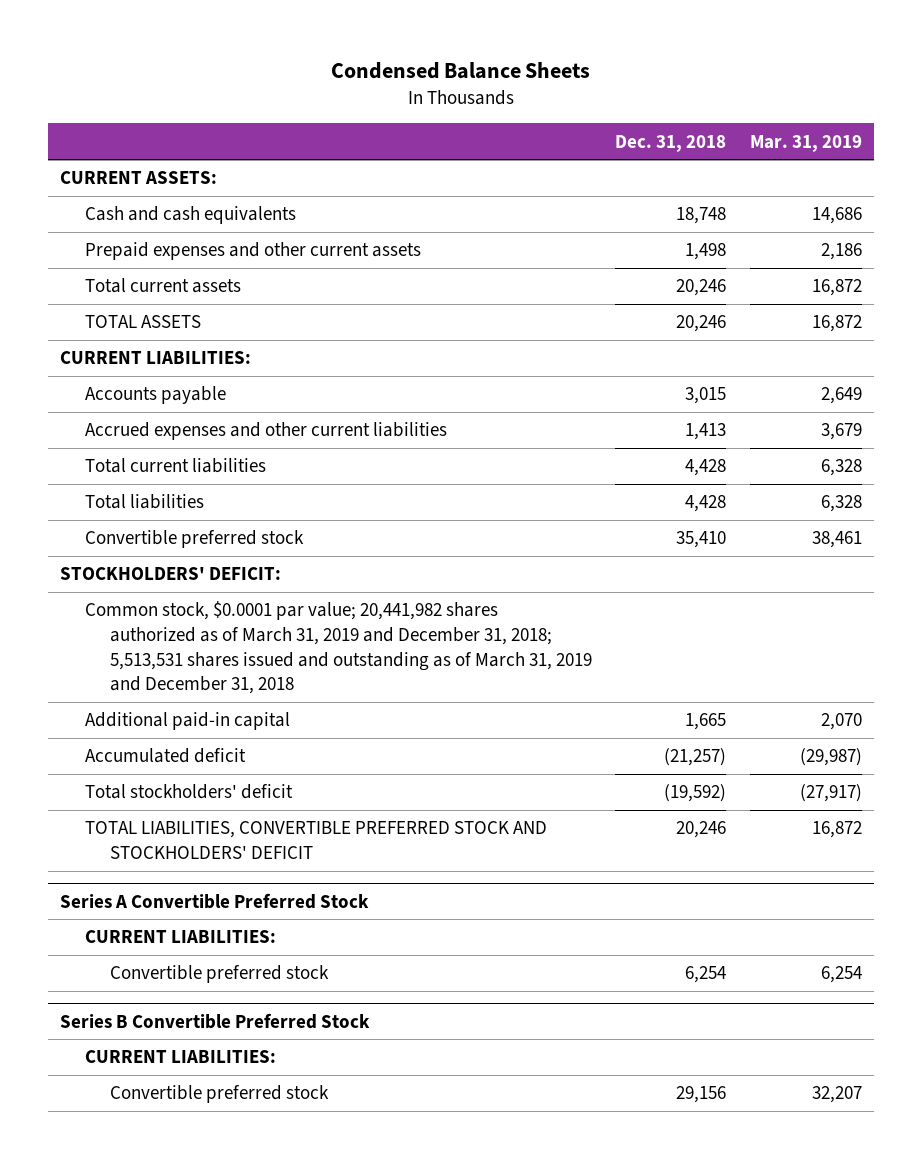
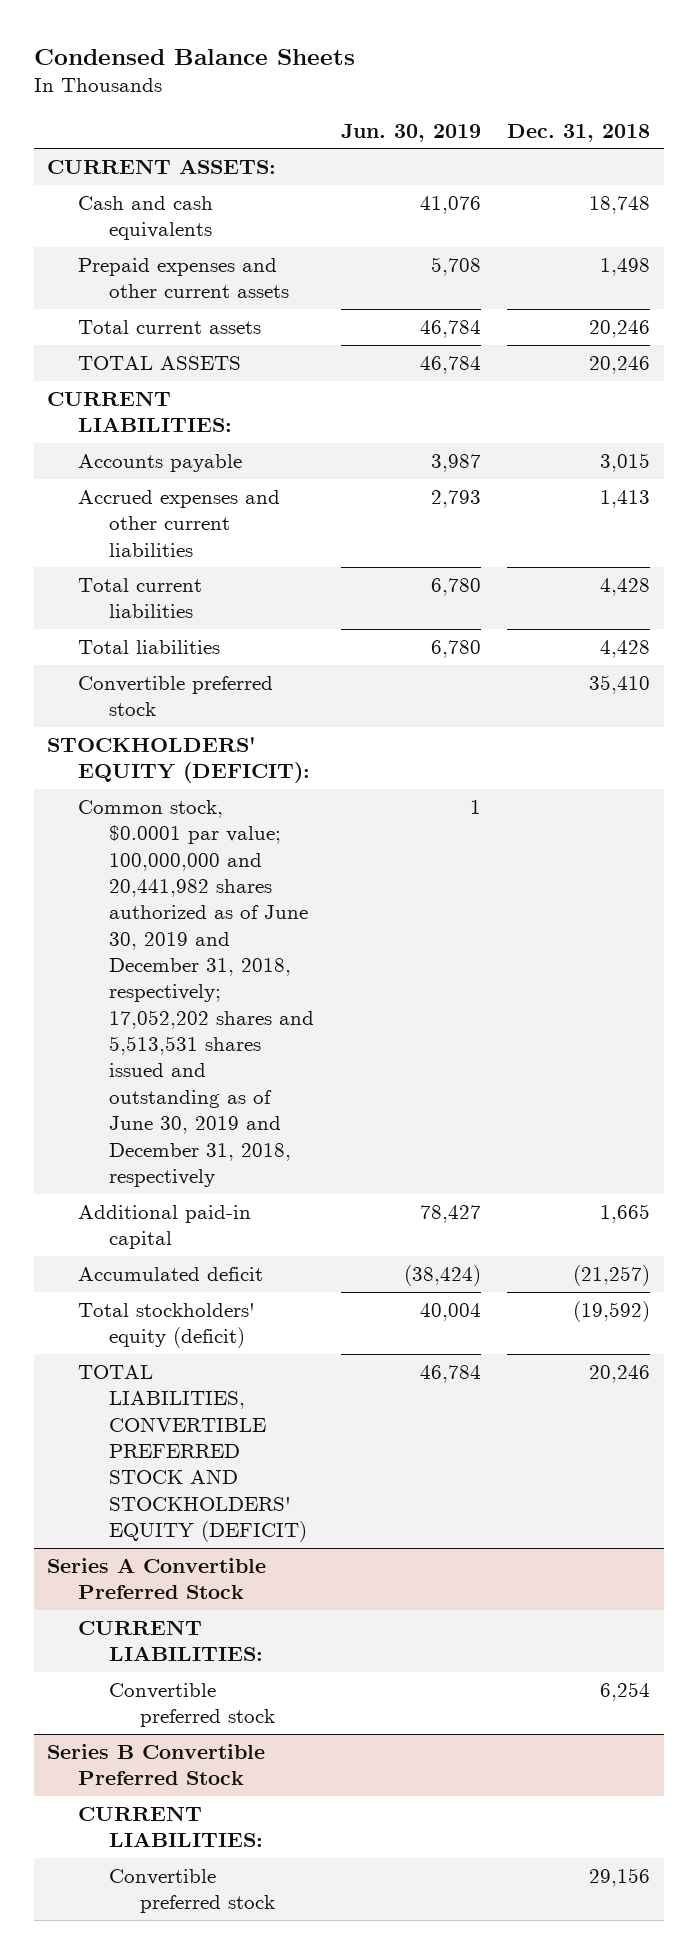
- | Dec. 31, 2018 | Mar. 31, 2019
+ | Jun. 30, 2019 | Dec. 31, 2018
- STOCKHOLDERS' DEFICIT:
- Common stock, $0.0001 par value; 20,441,982 shares authorized as of March 31, 2019 and December 31, 2018; 5,513,531 shares issued and outstanding as of March 31, 2019 and December 31, 2018
+ STOCKHOLDERS' EQUITY (DEFICIT):
+ Common stock, $0.0001 par value; 100,000,000 and 20,441,982 shares authorized as of June 30, 2019 and December 31, 2018, respectively; 17,052,202 shares and 5,513,531 shares issued and outstanding as of June 30, 2019 and December 31, 2018, respectively | 1 |
- Total stockholders' deficit | (19,592) | (27,917)
- TOTAL LIABILITIES, CONVERTIBLE PREFERRED STOCK AND STOCKHOLDERS' DEFICIT | 20,246 | 16,872
+ Total stockholders' equity (deficit) | 40,004 | (19,592)
+ TOTAL LIABILITIES, CONVERTIBLE PREFERRED STOCK AND STOCKHOLDERS' EQUITY (DEFICIT) | 46,784 | 20,246

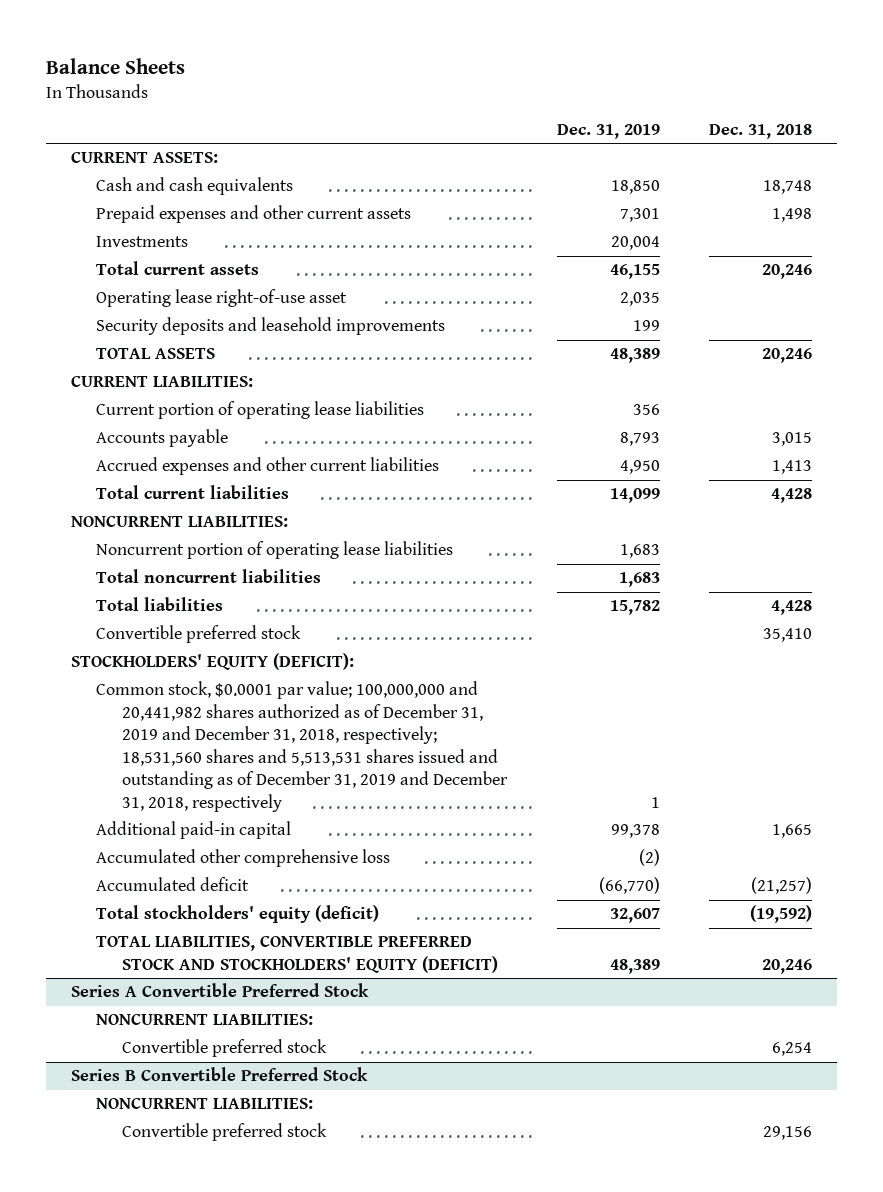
- Condensed Balance Sheets
+ Balance Sheets
- | Jun. 30, 2019 | Dec. 31, 2018
+ | Dec. 31, 2019 | Dec. 31, 2018
+ Investments | 20,004 |
+ Operating lease right-of-use asset | 2,035 |
+ Security deposits and leasehold improvements | 199 |
+ Current portion of operating lease liabilities | 356 |
+ NONCURRENT LIABILITIES:
+ Noncurrent portion of operating lease liabilities | 1,683 |
+ Total noncurrent liabilities | 1,683 |
- Common stock, $0.0001 par value; 100,000,000 and 20,441,982 shares authorized as of June 30, 2019 and December 31, 2018, respectively; 17,052,202 shares and 5,513,531 shares issued and outstanding as of June 30, 2019 and December 31, 2018, respectively | 1 |
+ Common stock, $0.0001 par value; 100,000,000 and 20,441,982 shares authorized as of December 31, 2019 and December 31, 2018, respectively; 18,531,560 shares and 5,513,531 shares issued and outstanding as of December 31, 2019 and December 31, 2018, respectively | 1 |
+ Accumulated other comprehensive loss | (2) |
@ Series A Convertible Preferred Stock
- CURRENT LIABILITIES:
+ NONCURRENT LIABILITIES:
@ Series B Convertible Preferred Stock
- CURRENT LIABILITIES:
+ NONCURRENT LIABILITIES:

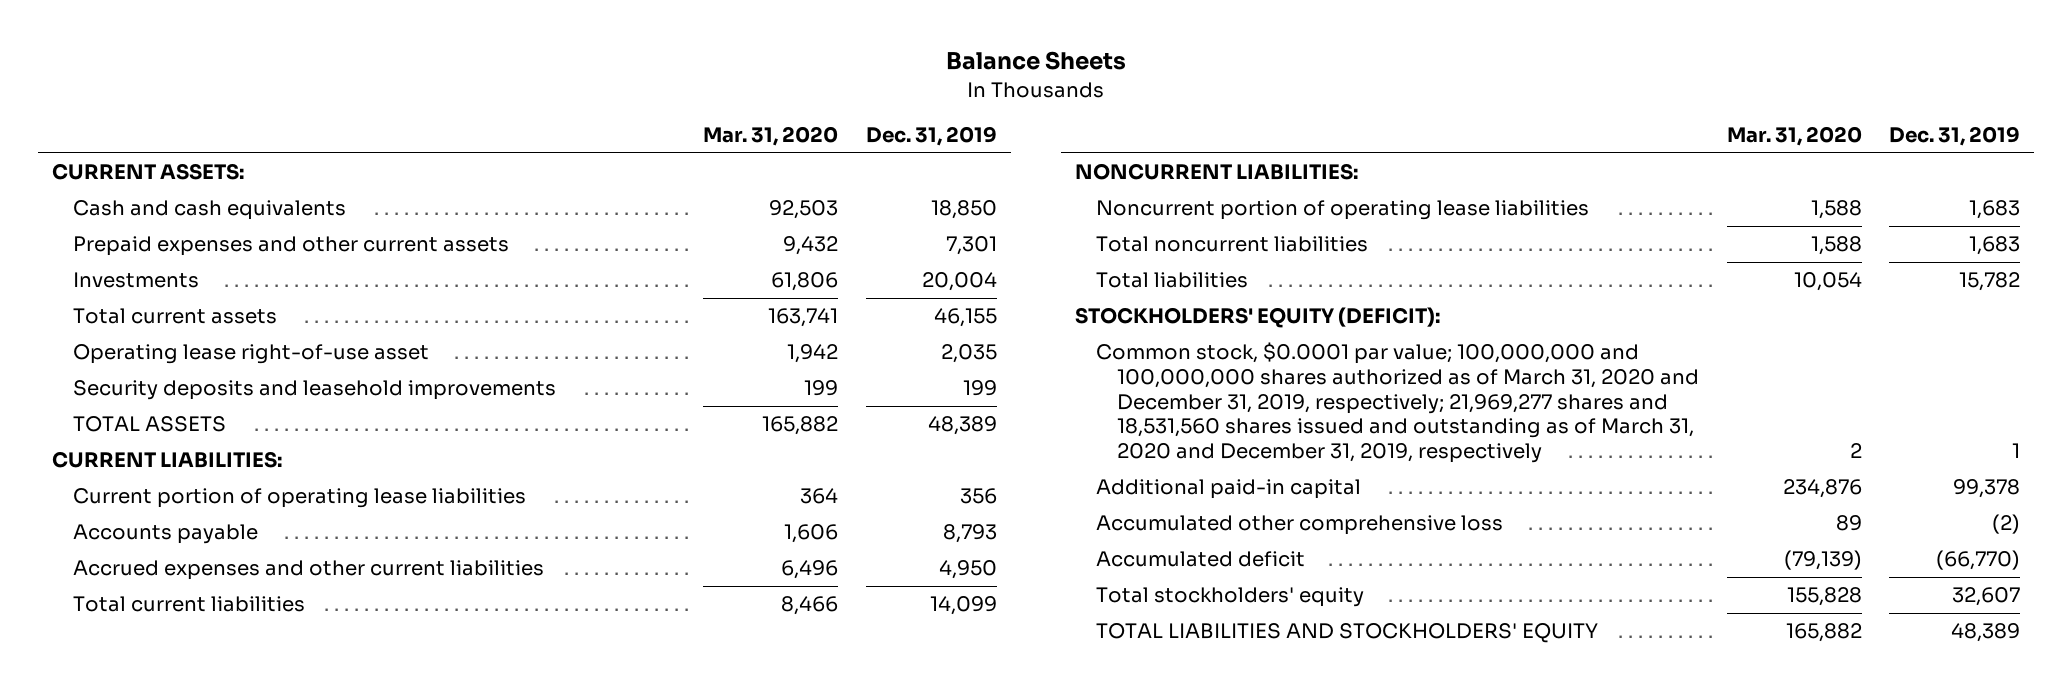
- | Dec. 31, 2019 | Dec. 31, 2018
+ | Mar. 31, 2020 | Dec. 31, 2019
- Convertible preferred stock | | 35,410
- Common stock, $0.0001 par value; 100,000,000 and 20,441,982 shares authorized as of December 31, 2019 and December 31, 2018, respectively; 18,531,560 shares and 5,513,531 shares issued and outstanding as of December 31, 2019 and December 31, 2018, respectively | 1 |
+ Common stock, $0.0001 par value; 100,000,000 and 100,000,000 shares authorized as of March 31, 2020 and December 31, 2019, respectively; 21,969,277 shares and 18,531,560 shares issued and outstanding as of March 31, 2020 and December 31, 2019, respectively | 2 | 1
- Total stockholders' equity (deficit) | 32,607 | (19,592)
- TOTAL LIABILITIES, CONVERTIBLE PREFERRED STOCK AND STOCKHOLDERS' EQUITY (DEFICIT) | 48,389 | 20,246
- Series A Convertible Preferred Stock
- NONCURRENT LIABILITIES:
- Convertible preferred stock | | 6,254
- Series B Convertible Preferred Stock
- NONCURRENT LIABILITIES:
- Convertible preferred stock | | 29,156
+ Total stockholders' equity | 155,828 | 32,607
+ TOTAL LIABILITIES AND STOCKHOLDERS' EQUITY | 165,882 | 48,389

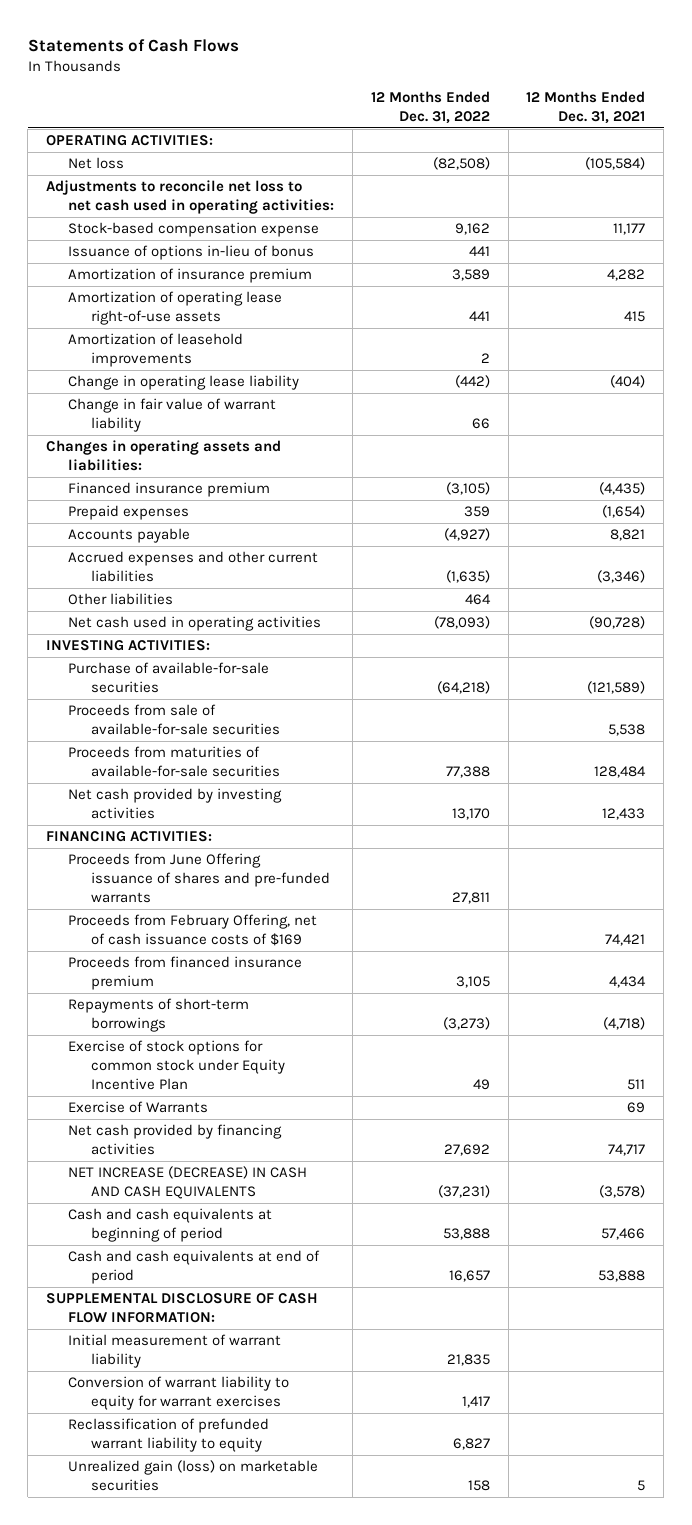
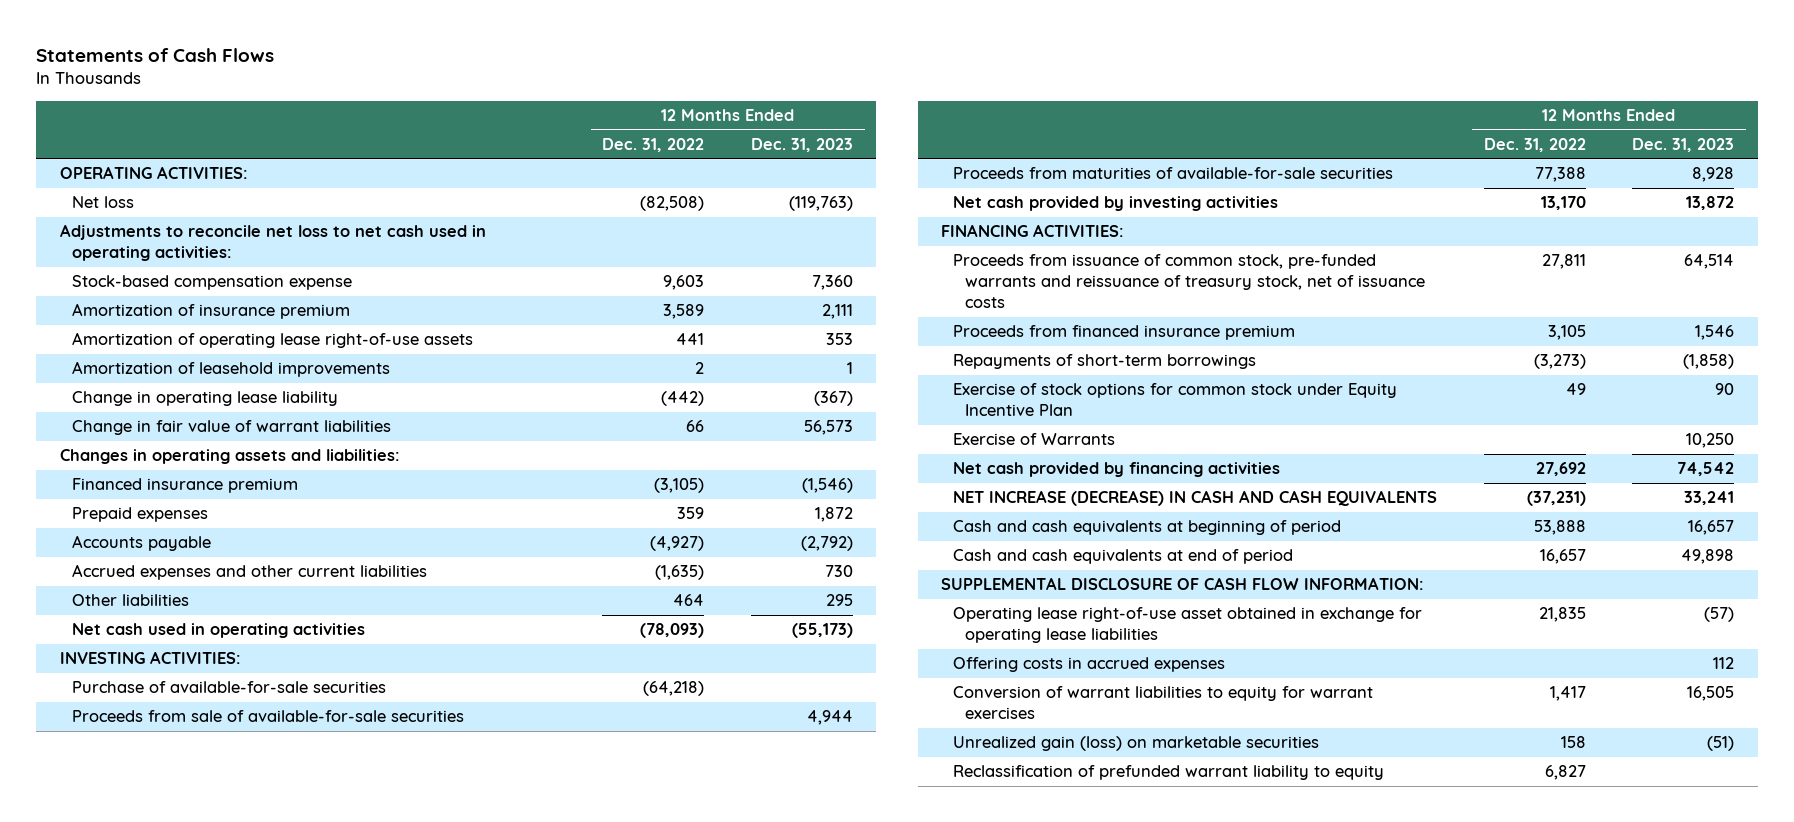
- | 12 Months Ended Dec. 31, 2022 | 12 Months Ended Dec. 31, 2021
+ | 12 Months Ended Dec. 31, 2022 | 12 Months Ended Dec. 31, 2023
- Stock-based compensation expense | 9,162 | 11,177
- Issuance of options in-lieu of bonus | 441 |
+ Stock-based compensation expense | 9,603 | 7,360
- Change in fair value of warrant liability | 66 |
+ Change in fair value of warrant liabilities | 66 | 56,573
- Proceeds from June Offering issuance of shares and pre-funded warrants | 27,811 |
- Proceeds from February Offering, net of cash issuance costs of $169 | | 74,421
+ Proceeds from issuance of common stock, pre-funded warrants and reissuance of treasury stock, net of issuance costs | 27,811 | 64,514
- Initial measurement of warrant liability | 21,835 |
- Conversion of warrant liability to equity for warrant exercises | 1,417 |
+ Operating lease right-of-use asset obtained in exchange for operating lease liabilities | 21,835 | (57)
+ Offering costs in accrued expenses | | 112
+ Conversion of warrant liabilities to equity for warrant exercises | 1,417 | 16,505
moved down: Reclassification of prefunded warrant liability to equity | 6,827 |

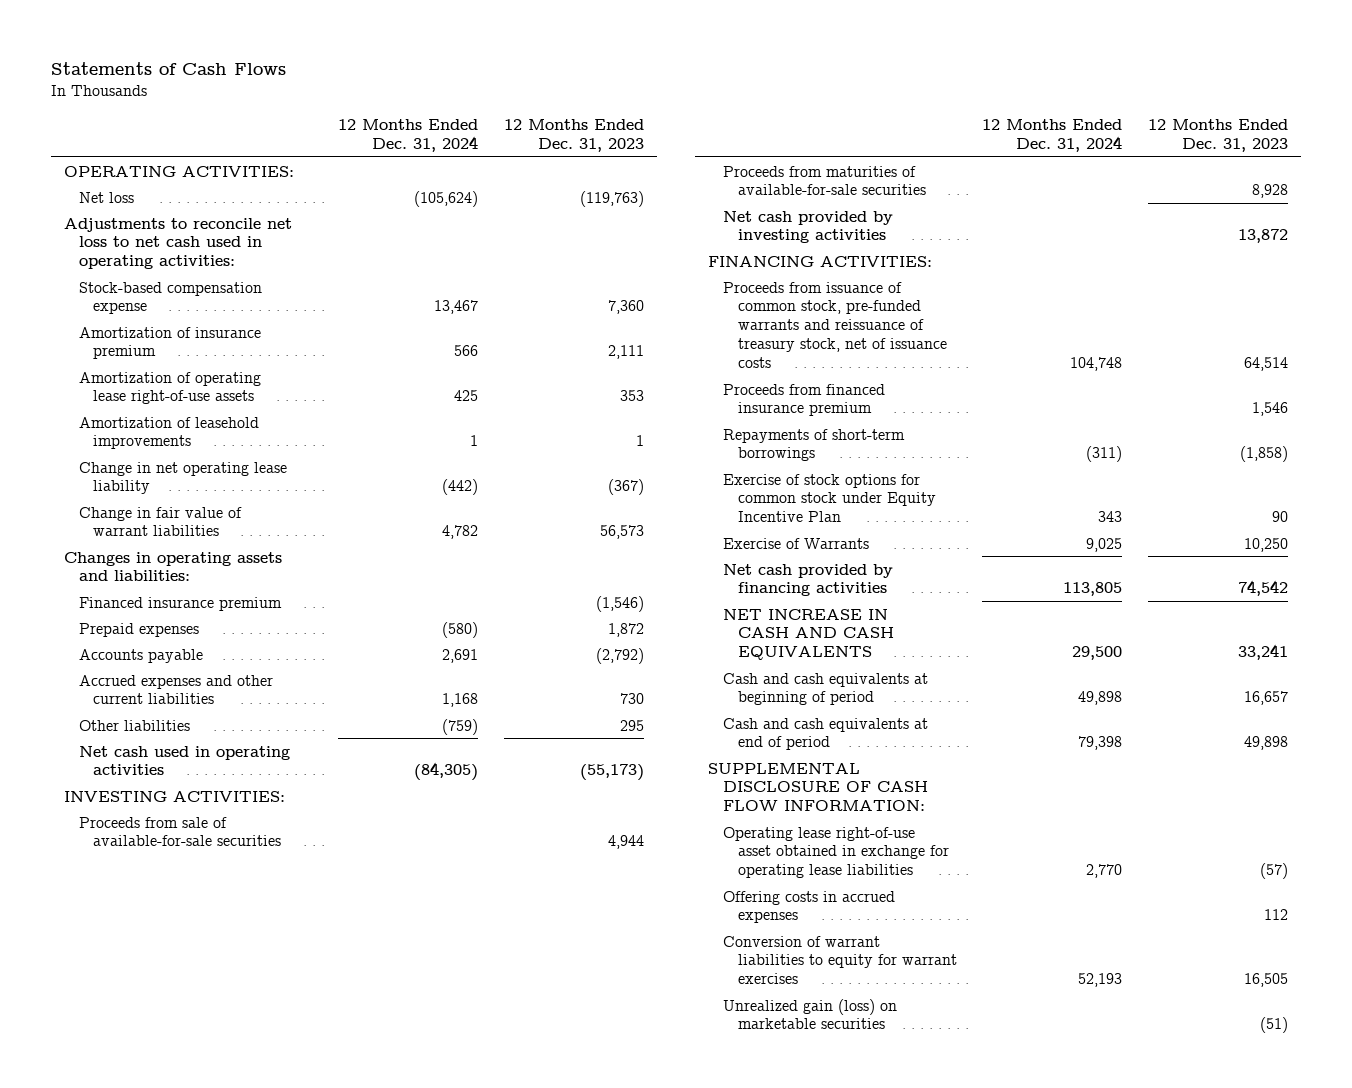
- | 12 Months Ended Dec. 31, 2022 | 12 Months Ended Dec. 31, 2023
+ | 12 Months Ended Dec. 31, 2024 | 12 Months Ended Dec. 31, 2023
- Change in operating lease liability | (442) | (367)
+ Change in net operating lease liability | (442) | (367)
- Purchase of available-for-sale securities | (64,218) |
- NET INCREASE (DECREASE) IN CASH AND CASH EQUIVALENTS | (37,231) | 33,241
+ NET INCREASE IN CASH AND CASH EQUIVALENTS | 29,500 | 33,241
- Reclassification of prefunded warrant liability to equity | 6,827 |

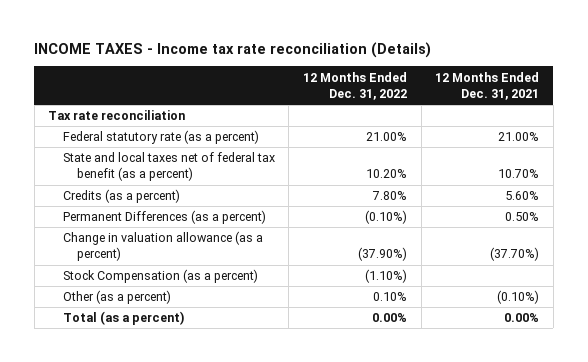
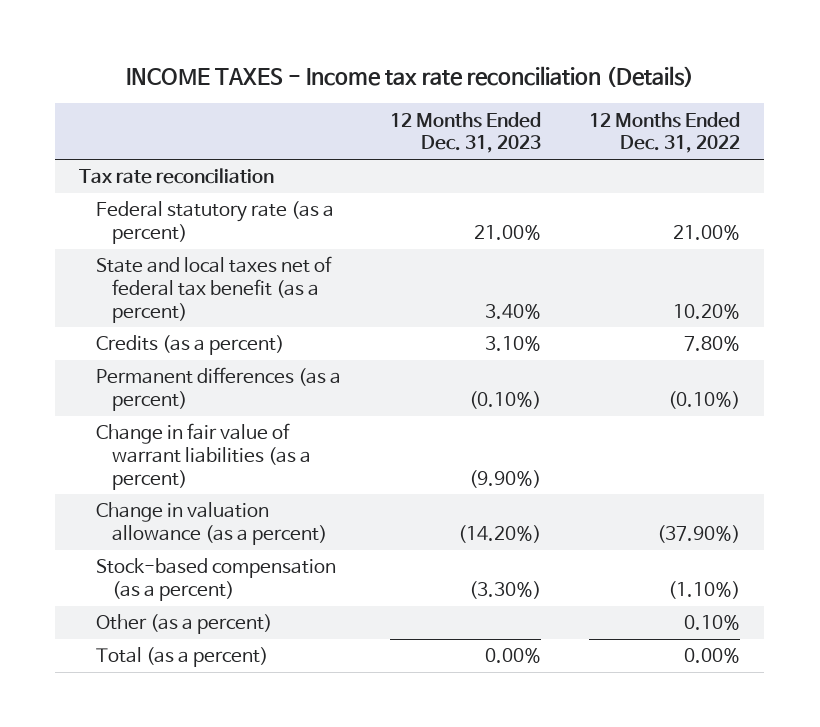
- | 12 Months Ended Dec. 31, 2022 | 12 Months Ended Dec. 31, 2021
+ | 12 Months Ended Dec. 31, 2023 | 12 Months Ended Dec. 31, 2022
- Permanent Differences (as a percent) | (0.10%) | 0.50%
+ Permanent differences (as a percent) | (0.10%) | (0.10%)
+ Change in fair value of warrant liabilities (as a percent) | (9.90%) |
- Stock Compensation (as a percent) | (1.10%) |
+ Stock-based compensation (as a percent) | (3.30%) | (1.10%)

